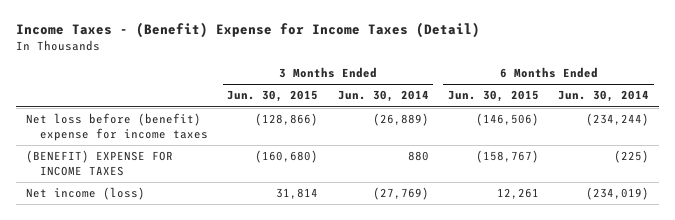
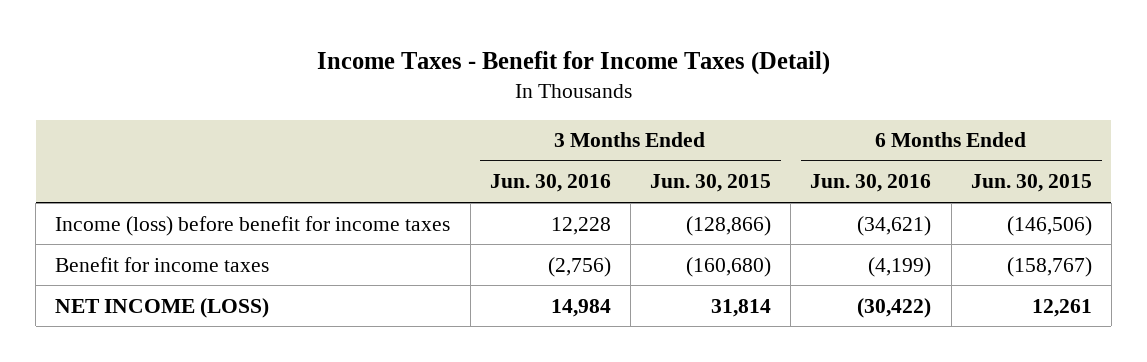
- Income Taxes - (Benefit) Expense for Income Taxes (Detail)
+ Income Taxes - Benefit for Income Taxes (Detail)
- | 3 Months Ended Jun. 30, 2015 | 3 Months Ended Jun. 30, 2014 | 6 Months Ended Jun. 30, 2015 | 6 Months Ended Jun. 30, 2014
+ | 3 Months Ended Jun. 30, 2016 | 3 Months Ended Jun. 30, 2015 | 6 Months Ended Jun. 30, 2016 | 6 Months Ended Jun. 30, 2015
- Net loss before (benefit) expense for income taxes | (128,866) | (26,889) | (146,506) | (234,244)
- (BENEFIT) EXPENSE FOR INCOME TAXES | (160,680) | 880 | (158,767) | (225)
- Net income (loss) | 31,814 | (27,769) | 12,261 | (234,019)
+ Income (loss) before benefit for income taxes | 12,228 | (128,866) | (34,621) | (146,506)
+ Benefit for income taxes | (2,756) | (160,680) | (4,199) | (158,767)
+ NET INCOME (LOSS) | 14,984 | 31,814 | (30,422) | 12,261

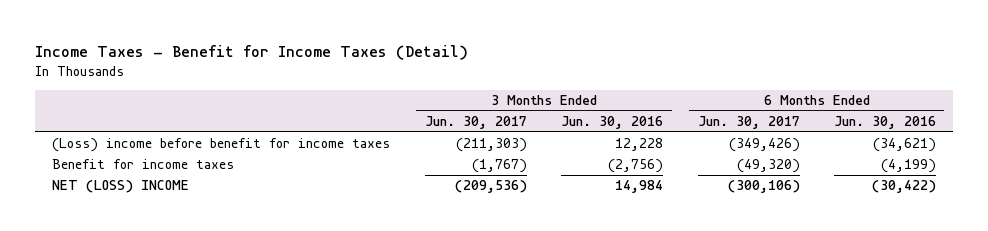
- | 3 Months Ended Jun. 30, 2016 | 3 Months Ended Jun. 30, 2015 | 6 Months Ended Jun. 30, 2016 | 6 Months Ended Jun. 30, 2015
+ | 3 Months Ended Jun. 30, 2017 | 3 Months Ended Jun. 30, 2016 | 6 Months Ended Jun. 30, 2017 | 6 Months Ended Jun. 30, 2016
- Income (loss) before benefit for income taxes | 12,228 | (128,866) | (34,621) | (146,506)
+ (Loss) income before benefit for income taxes | (211,303) | 12,228 | (349,426) | (34,621)
- NET INCOME (LOSS) | 14,984 | 31,814 | (30,422) | 12,261
+ NET (LOSS) INCOME | (209,536) | 14,984 | (300,106) | (30,422)

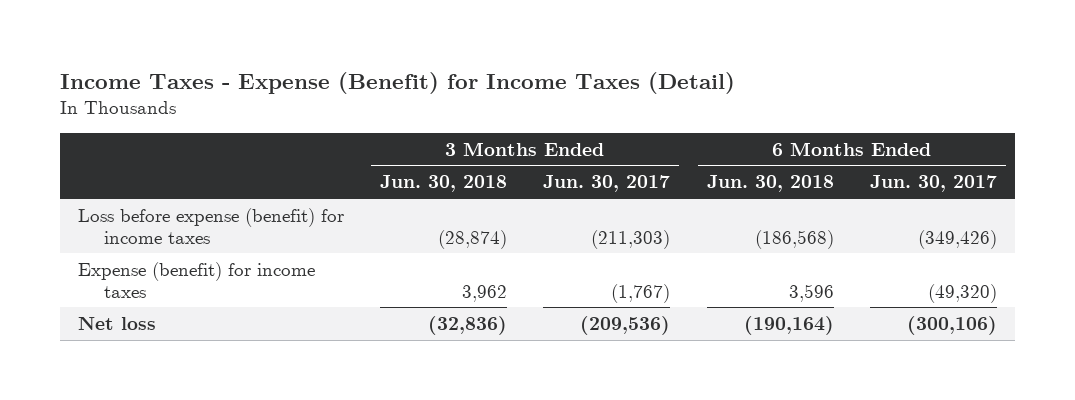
- Income Taxes - Benefit for Income Taxes (Detail)
+ Income Taxes - Expense (Benefit) for Income Taxes (Detail)
- | 3 Months Ended Jun. 30, 2017 | 3 Months Ended Jun. 30, 2016 | 6 Months Ended Jun. 30, 2017 | 6 Months Ended Jun. 30, 2016
+ | 3 Months Ended Jun. 30, 2018 | 3 Months Ended Jun. 30, 2017 | 6 Months Ended Jun. 30, 2018 | 6 Months Ended Jun. 30, 2017
- (Loss) income before benefit for income taxes | (211,303) | 12,228 | (349,426) | (34,621)
- Benefit for income taxes | (1,767) | (2,756) | (49,320) | (4,199)
- NET (LOSS) INCOME | (209,536) | 14,984 | (300,106) | (30,422)
+ Loss before expense (benefit) for income taxes | (28,874) | (211,303) | (186,568) | (349,426)
+ Expense (benefit) for income taxes | 3,962 | (1,767) | 3,596 | (49,320)
+ Net loss | (32,836) | (209,536) | (190,164) | (300,106)

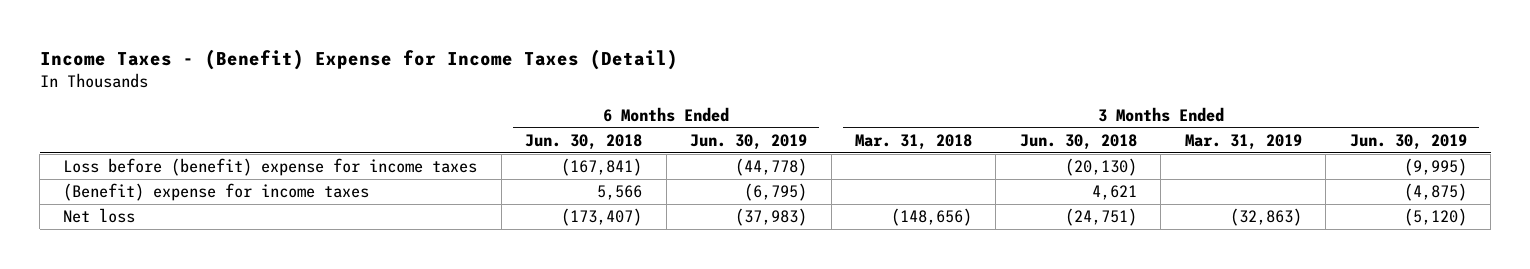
- Income Taxes - Expense (Benefit) for Income Taxes (Detail)
+ Income Taxes - (Benefit) Expense for Income Taxes (Detail)
- | 3 Months Ended Jun. 30, 2018 | 3 Months Ended Jun. 30, 2017 | 6 Months Ended Jun. 30, 2018 | 6 Months Ended Jun. 30, 2017
+ | 6 Months Ended Jun. 30, 2018 | 6 Months Ended Jun. 30, 2019 | 3 Months Ended Mar. 31, 2018 | 3 Months Ended Jun. 30, 2018 | 3 Months Ended Mar. 31, 2019 | 3 Months Ended Jun. 30, 2019
- Loss before expense (benefit) for income taxes | (28,874) | (211,303) | (186,568) | (349,426)
- Expense (benefit) for income taxes | 3,962 | (1,767) | 3,596 | (49,320)
- Net loss | (32,836) | (209,536) | (190,164) | (300,106)
+ Loss before (benefit) expense for income taxes | (167,841) | (44,778) | | (20,130) | | (9,995)
+ (Benefit) expense for income taxes | 5,566 | (6,795) | | 4,621 | | (4,875)
+ Net loss | (173,407) | (37,983) | (148,656) | (24,751) | (32,863) | (5,120)

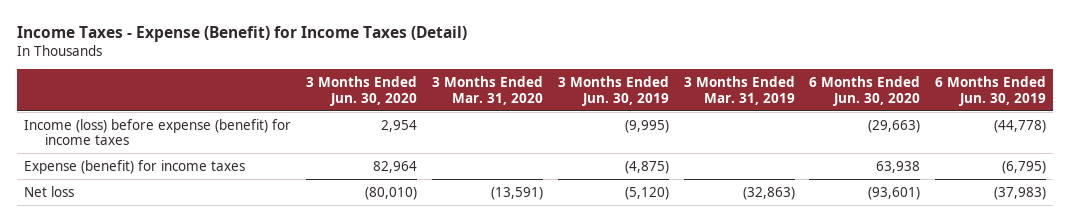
- Income Taxes - (Benefit) Expense for Income Taxes (Detail)
+ Income Taxes - Expense (Benefit) for Income Taxes (Detail)
- | 6 Months Ended Jun. 30, 2018 | 6 Months Ended Jun. 30, 2019 | 3 Months Ended Mar. 31, 2018 | 3 Months Ended Jun. 30, 2018 | 3 Months Ended Mar. 31, 2019 | 3 Months Ended Jun. 30, 2019
+ | 3 Months Ended Jun. 30, 2020 | 3 Months Ended Mar. 31, 2020 | 3 Months Ended Jun. 30, 2019 | 3 Months Ended Mar. 31, 2019 | 6 Months Ended Jun. 30, 2020 | 6 Months Ended Jun. 30, 2019
- Loss before (benefit) expense for income taxes | (167,841) | (44,778) | | (20,130) | | (9,995)
- (Benefit) expense for income taxes | 5,566 | (6,795) | | 4,621 | | (4,875)
+ Income (loss) before expense (benefit) for income taxes | 2,954 | | (9,995) | | (29,663) | (44,778)
+ Expense (benefit) for income taxes | 82,964 | | (4,875) | | 63,938 | (6,795)

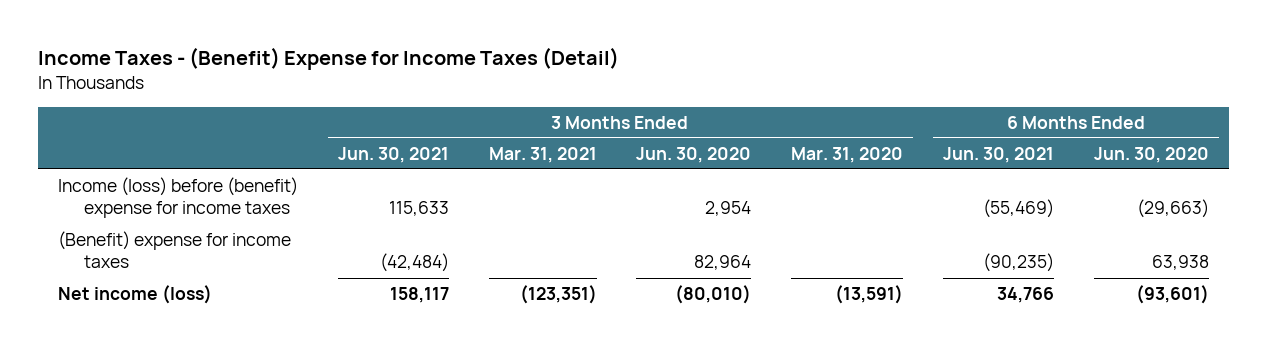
- Income Taxes - Expense (Benefit) for Income Taxes (Detail)
+ Income Taxes - (Benefit) Expense for Income Taxes (Detail)
- | 3 Months Ended Jun. 30, 2020 | 3 Months Ended Mar. 31, 2020 | 3 Months Ended Jun. 30, 2019 | 3 Months Ended Mar. 31, 2019 | 6 Months Ended Jun. 30, 2020 | 6 Months Ended Jun. 30, 2019
+ | 3 Months Ended Jun. 30, 2021 | 3 Months Ended Mar. 31, 2021 | 3 Months Ended Jun. 30, 2020 | 3 Months Ended Mar. 31, 2020 | 6 Months Ended Jun. 30, 2021 | 6 Months Ended Jun. 30, 2020
- Income (loss) before expense (benefit) for income taxes | 2,954 | | (9,995) | | (29,663) | (44,778)
- Expense (benefit) for income taxes | 82,964 | | (4,875) | | 63,938 | (6,795)
- Net loss | (80,010) | (13,591) | (5,120) | (32,863) | (93,601) | (37,983)
+ Income (loss) before (benefit) expense for income taxes | 115,633 | | 2,954 | | (55,469) | (29,663)
+ (Benefit) expense for income taxes | (42,484) | | 82,964 | | (90,235) | 63,938
+ Net income (loss) | 158,117 | (123,351) | (80,010) | (13,591) | 34,766 | (93,601)

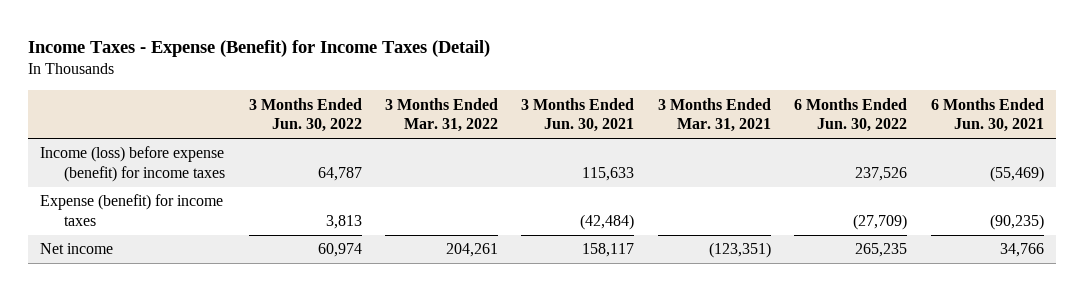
- Income Taxes - (Benefit) Expense for Income Taxes (Detail)
+ Income Taxes - Expense (Benefit) for Income Taxes (Detail)
- | 3 Months Ended Jun. 30, 2021 | 3 Months Ended Mar. 31, 2021 | 3 Months Ended Jun. 30, 2020 | 3 Months Ended Mar. 31, 2020 | 6 Months Ended Jun. 30, 2021 | 6 Months Ended Jun. 30, 2020
+ | 3 Months Ended Jun. 30, 2022 | 3 Months Ended Mar. 31, 2022 | 3 Months Ended Jun. 30, 2021 | 3 Months Ended Mar. 31, 2021 | 6 Months Ended Jun. 30, 2022 | 6 Months Ended Jun. 30, 2021
- Income (loss) before (benefit) expense for income taxes | 115,633 | | 2,954 | | (55,469) | (29,663)
- (Benefit) expense for income taxes | (42,484) | | 82,964 | | (90,235) | 63,938
- Net income (loss) | 158,117 | (123,351) | (80,010) | (13,591) | 34,766 | (93,601)
+ Income (loss) before expense (benefit) for income taxes | 64,787 | | 115,633 | | 237,526 | (55,469)
+ Expense (benefit) for income taxes | 3,813 | | (42,484) | | (27,709) | (90,235)
+ Net income | 60,974 | 204,261 | 158,117 | (123,351) | 265,235 | 34,766

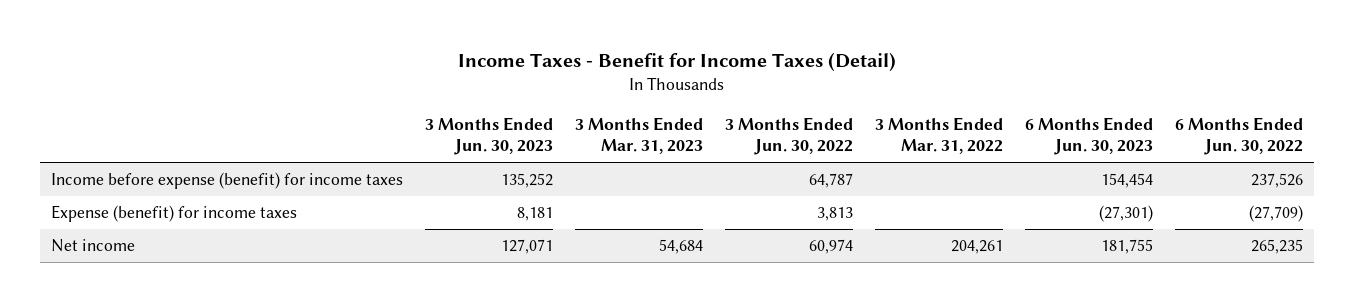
- Income Taxes - Expense (Benefit) for Income Taxes (Detail)
+ Income Taxes - Benefit for Income Taxes (Detail)
- | 3 Months Ended Jun. 30, 2022 | 3 Months Ended Mar. 31, 2022 | 3 Months Ended Jun. 30, 2021 | 3 Months Ended Mar. 31, 2021 | 6 Months Ended Jun. 30, 2022 | 6 Months Ended Jun. 30, 2021
+ | 3 Months Ended Jun. 30, 2023 | 3 Months Ended Mar. 31, 2023 | 3 Months Ended Jun. 30, 2022 | 3 Months Ended Mar. 31, 2022 | 6 Months Ended Jun. 30, 2023 | 6 Months Ended Jun. 30, 2022
- Income (loss) before expense (benefit) for income taxes | 64,787 | | 115,633 | | 237,526 | (55,469)
+ Income before expense (benefit) for income taxes | 135,252 | | 64,787 | | 154,454 | 237,526

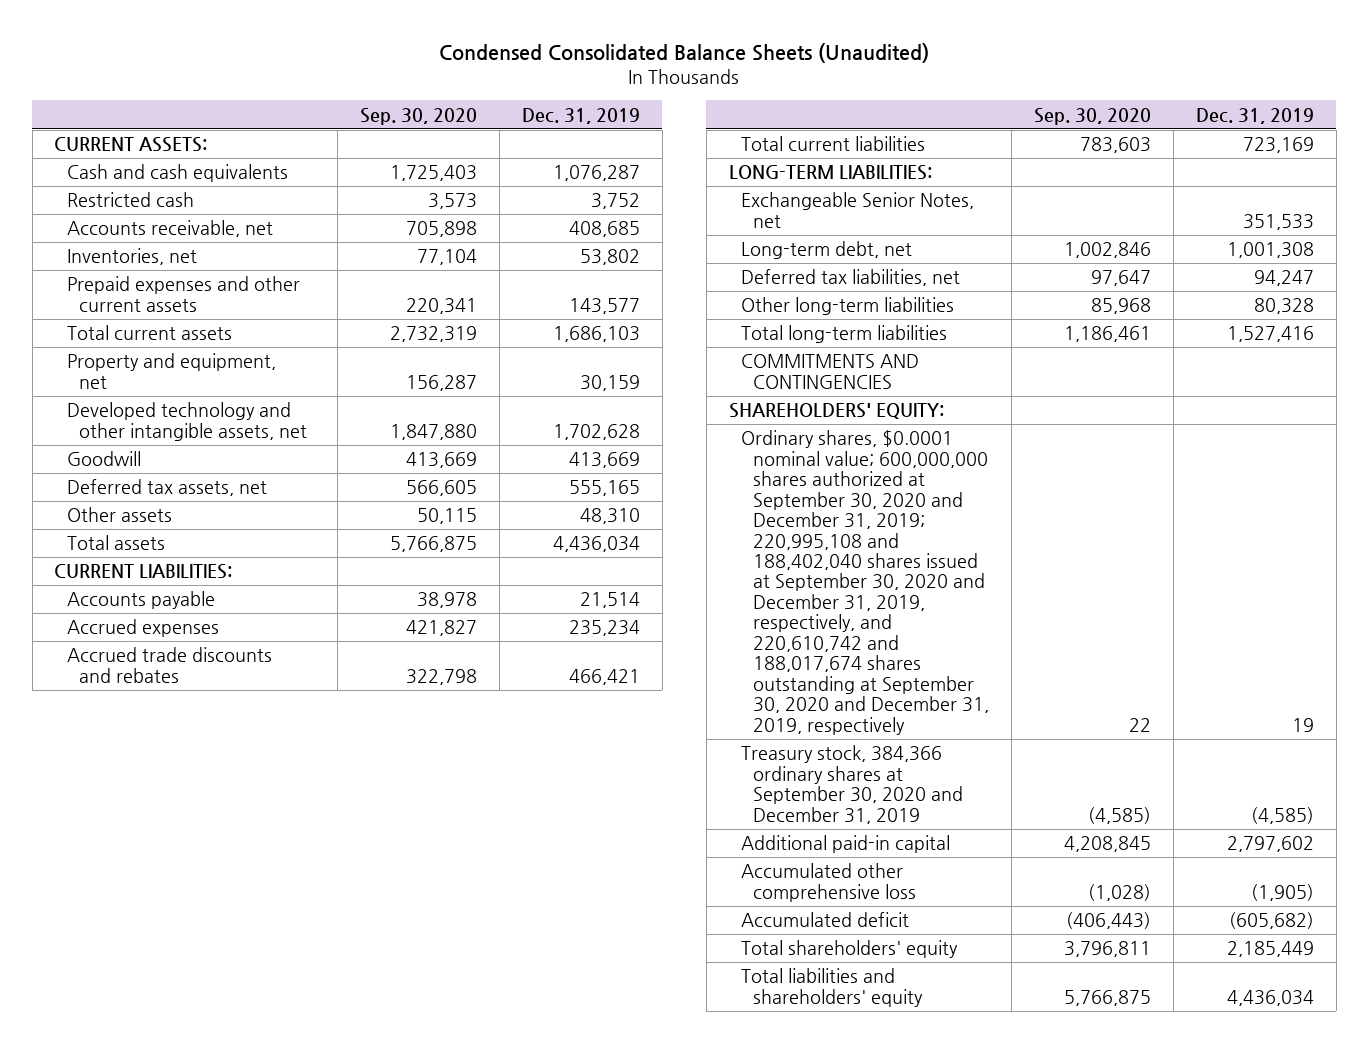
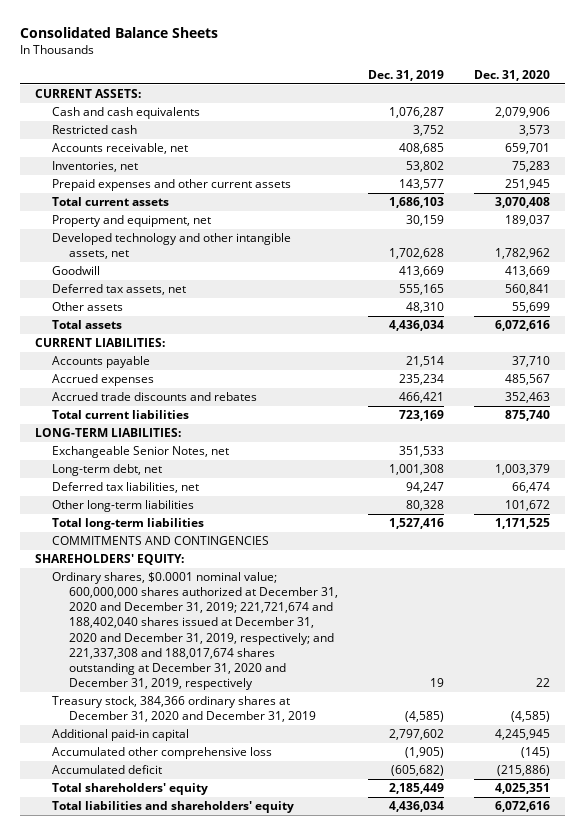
- Condensed Consolidated Balance Sheets (Unaudited)
+ Consolidated Balance Sheets
- | Sep. 30, 2020 | Dec. 31, 2019
+ | Dec. 31, 2019 | Dec. 31, 2020
- Ordinary shares, $0.0001 nominal value; 600,000,000 shares authorized at September 30, 2020 and December 31, 2019; 220,995,108 and 188,402,040 shares issued at September 30, 2020 and December 31, 2019, respectively, and 220,610,742 and 188,017,674 shares outstanding at September 30, 2020 and December 31, 2019, respectively | 22 | 19
- Treasury stock, 384,366 ordinary shares at September 30, 2020 and December 31, 2019 | (4,585) | (4,585)
+ Ordinary shares, $0.0001 nominal value; 600,000,000 shares authorized at December 31, 2020 and December 31, 2019; 221,721,674 and 188,402,040 shares issued at December 31, 2020 and December 31, 2019, respectively; and 221,337,308 and 188,017,674 shares outstanding at December 31, 2020 and December 31, 2019, respectively | 19 | 22
+ Treasury stock, 384,366 ordinary shares at December 31, 2020 and December 31, 2019 | (4,585) | (4,585)

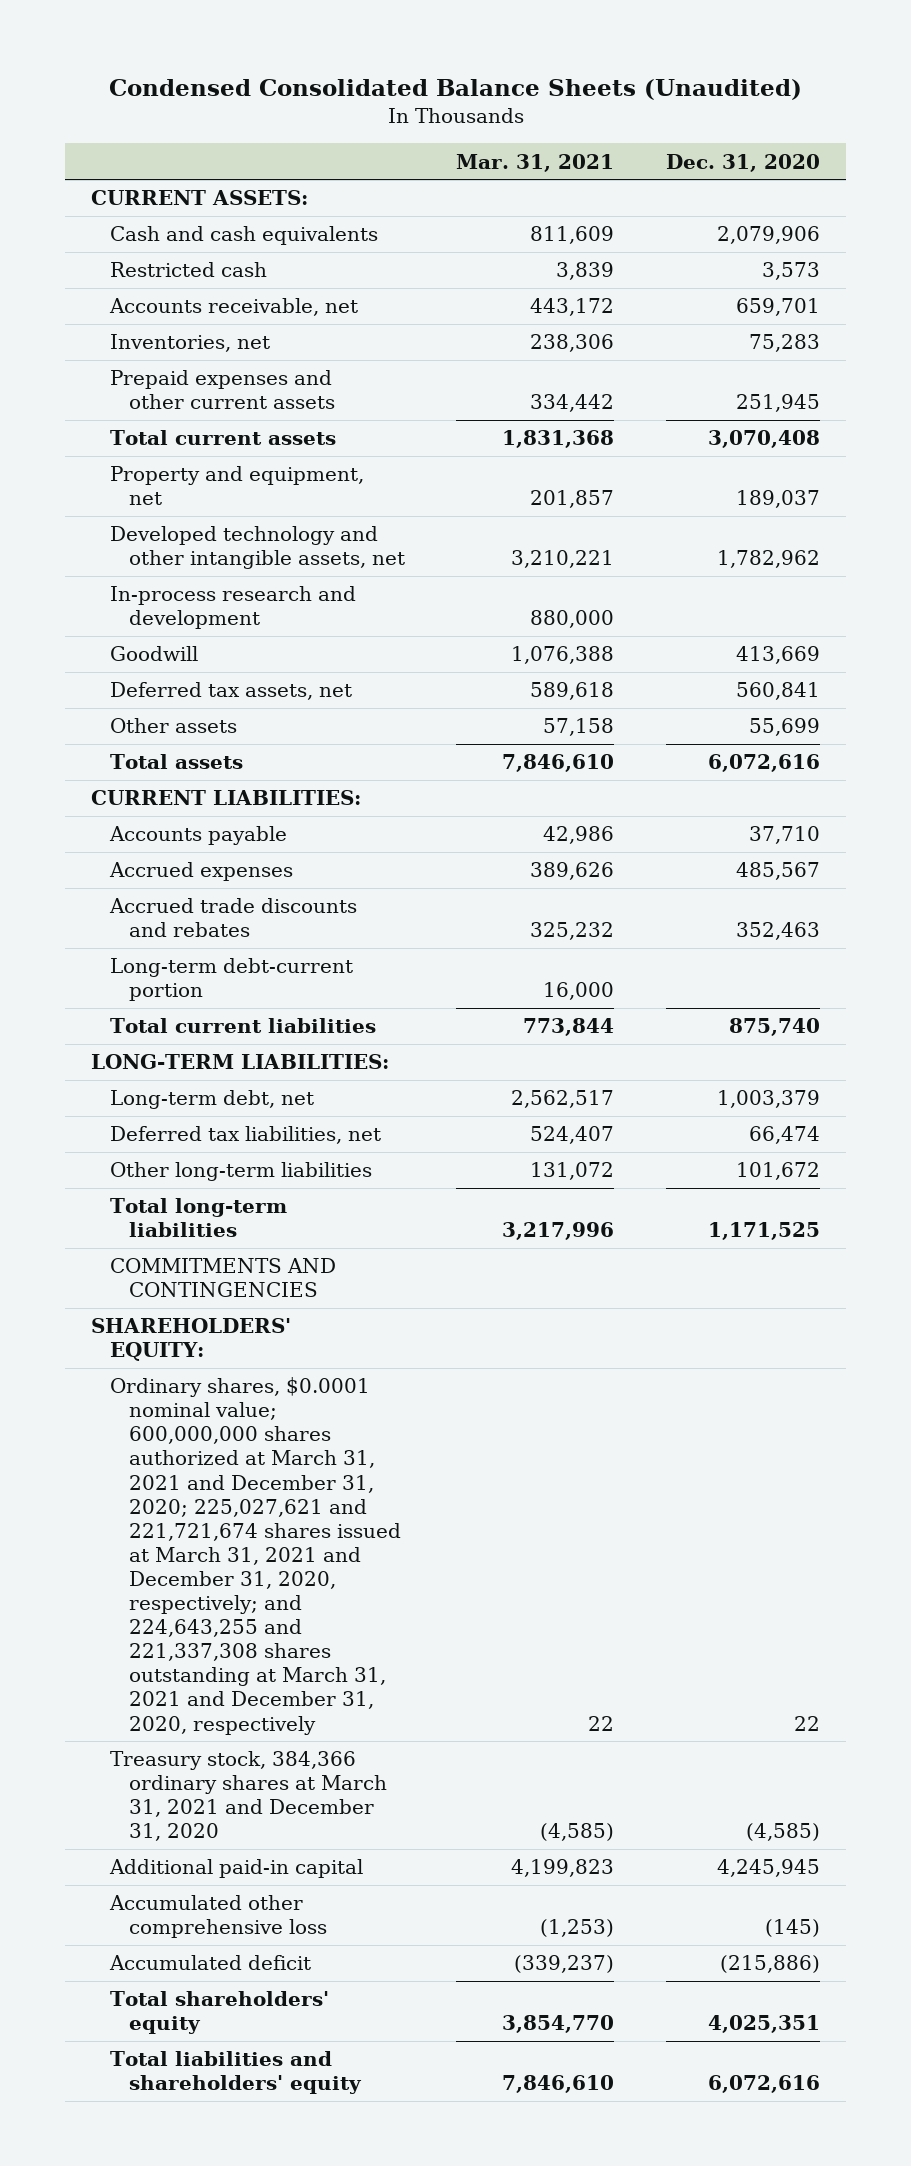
- Consolidated Balance Sheets
+ Condensed Consolidated Balance Sheets (Unaudited)
- | Dec. 31, 2019 | Dec. 31, 2020
+ | Mar. 31, 2021 | Dec. 31, 2020
+ In-process research and development | 880,000 |
+ Long-term debt-current portion | 16,000 |
- Exchangeable Senior Notes, net | 351,533 |
- Ordinary shares, $0.0001 nominal value; 600,000,000 shares authorized at December 31, 2020 and December 31, 2019; 221,721,674 and 188,402,040 shares issued at December 31, 2020 and December 31, 2019, respectively; and 221,337,308 and 188,017,674 shares outstanding at December 31, 2020 and December 31, 2019, respectively | 19 | 22
- Treasury stock, 384,366 ordinary shares at December 31, 2020 and December 31, 2019 | (4,585) | (4,585)
+ Ordinary shares, $0.0001 nominal value; 600,000,000 shares authorized at March 31, 2021 and December 31, 2020; 225,027,621 and 221,721,674 shares issued at March 31, 2021 and December 31, 2020, respectively; and 224,643,255 and 221,337,308 shares outstanding at March 31, 2021 and December 31, 2020, respectively | 22 | 22
+ Treasury stock, 384,366 ordinary shares at March 31, 2021 and December 31, 2020 | (4,585) | (4,585)

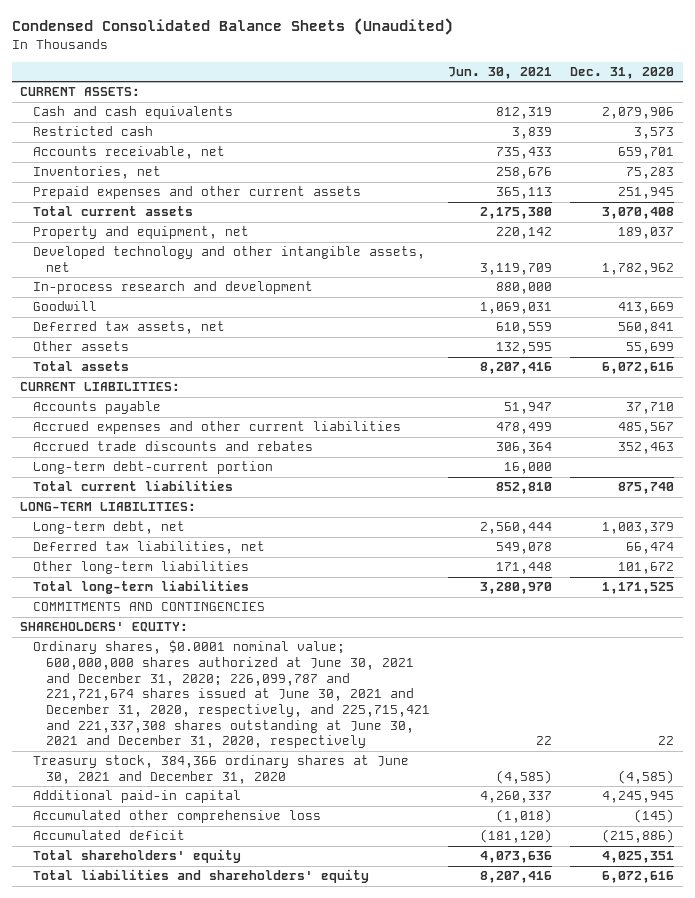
- | Mar. 31, 2021 | Dec. 31, 2020
+ | Jun. 30, 2021 | Dec. 31, 2020
- Accrued expenses | 389,626 | 485,567
+ Accrued expenses and other current liabilities | 478,499 | 485,567
- Ordinary shares, $0.0001 nominal value; 600,000,000 shares authorized at March 31, 2021 and December 31, 2020; 225,027,621 and 221,721,674 shares issued at March 31, 2021 and December 31, 2020, respectively; and 224,643,255 and 221,337,308 shares outstanding at March 31, 2021 and December 31, 2020, respectively | 22 | 22
- Treasury stock, 384,366 ordinary shares at March 31, 2021 and December 31, 2020 | (4,585) | (4,585)
+ Ordinary shares, $0.0001 nominal value; 600,000,000 shares authorized at June 30, 2021 and December 31, 2020; 226,099,787 and 221,721,674 shares issued at June 30, 2021 and December 31, 2020, respectively, and 225,715,421 and 221,337,308 shares outstanding at June 30, 2021 and December 31, 2020, respectively | 22 | 22
+ Treasury stock, 384,366 ordinary shares at June 30, 2021 and December 31, 2020 | (4,585) | (4,585)

